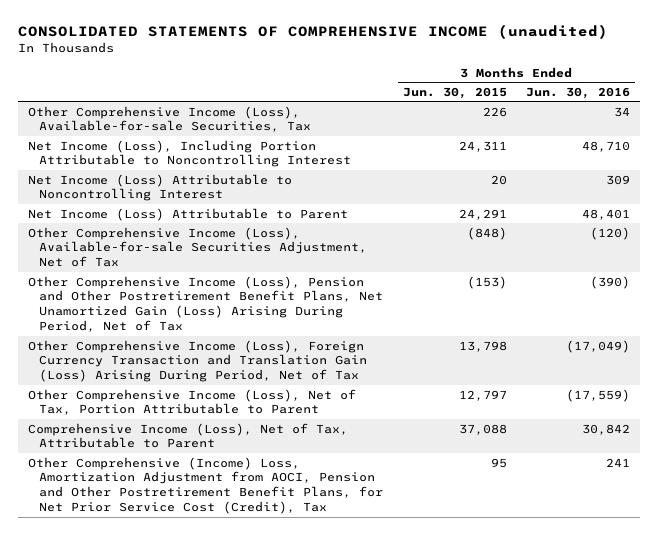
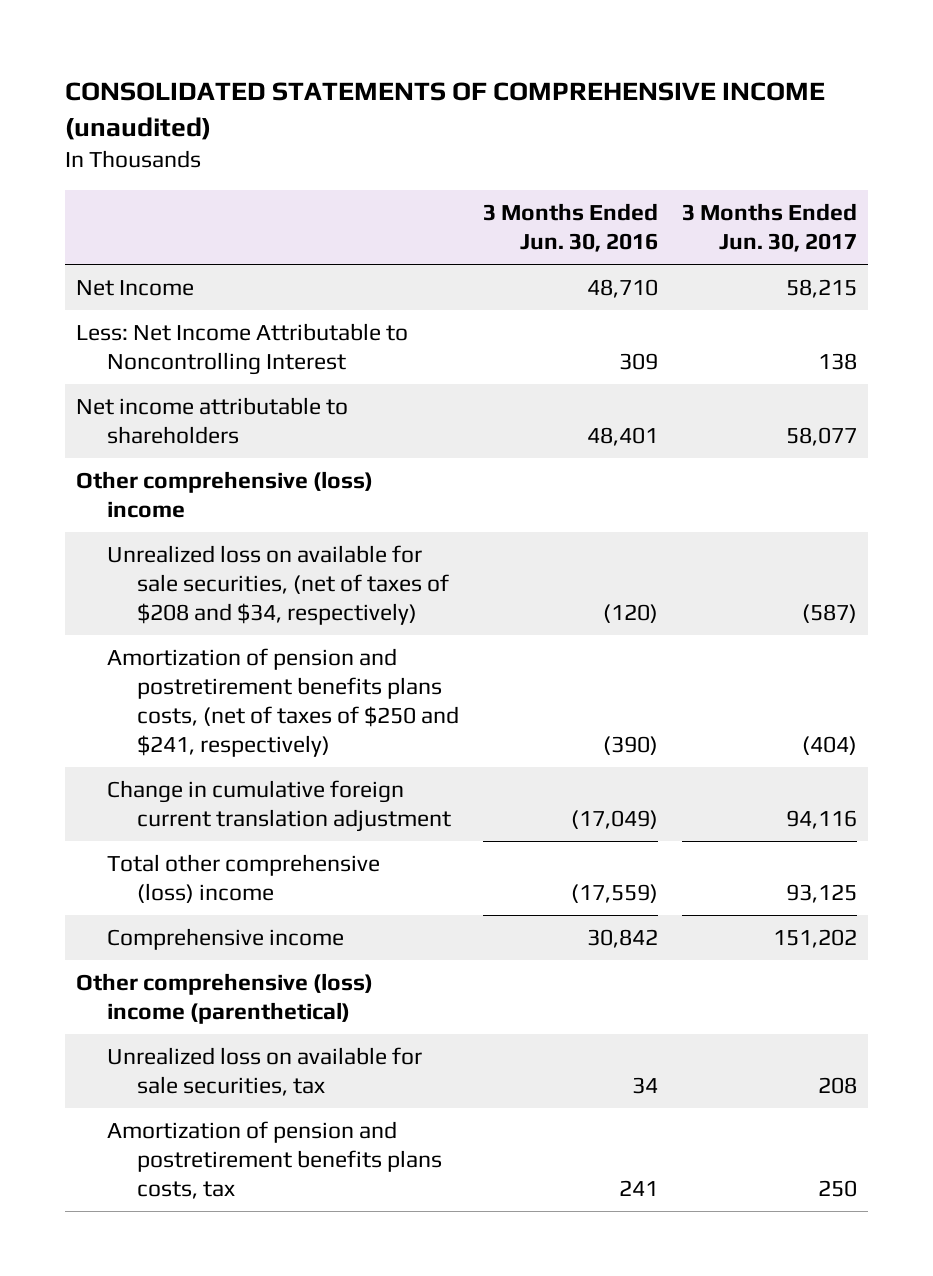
- | 3 Months Ended Jun. 30, 2015 | 3 Months Ended Jun. 30, 2016
+ | 3 Months Ended Jun. 30, 2016 | 3 Months Ended Jun. 30, 2017
- Other Comprehensive Income (Loss), Available-for-sale Securities, Tax | 226 | 34
- Net Income (Loss), Including Portion Attributable to Noncontrolling Interest | 24,311 | 48,710
- Net Income (Loss) Attributable to Noncontrolling Interest | 20 | 309
- Net Income (Loss) Attributable to Parent | 24,291 | 48,401
- Other Comprehensive Income (Loss), Available-for-sale Securities Adjustment, Net of Tax | (848) | (120)
- Other Comprehensive Income (Loss), Pension and Other Postretirement Benefit Plans, Net Unamortized Gain (Loss) Arising During Period, Net of Tax | (153) | (390)
- Other Comprehensive Income (Loss), Foreign Currency Transaction and Translation Gain (Loss) Arising During Period, Net of Tax | 13,798 | (17,049)
- Other Comprehensive Income (Loss), Net of Tax, Portion Attributable to Parent | 12,797 | (17,559)
- Comprehensive Income (Loss), Net of Tax, Attributable to Parent | 37,088 | 30,842
- Other Comprehensive (Income) Loss, Amortization Adjustment from AOCI, Pension and Other Postretirement Benefit Plans, for Net Prior Service Cost (Credit), Tax | 95 | 241
+ Net Income | 48,710 | 58,215
+ Less: Net Income Attributable to Noncontrolling Interest | 309 | 138
+ Net income attributable to shareholders | 48,401 | 58,077
+ Other comprehensive (loss) income
+ Unrealized loss on available for sale securities, (net of taxes of $208 and $34, respectively) | (120) | (587)
+ Amortization of pension and postretirement benefits plans costs, (net of taxes of $250 and $241, respectively) | (390) | (404)
+ Change in cumulative foreign current translation adjustment | (17,049) | 94,116
+ Total other comprehensive (loss) income | (17,559) | 93,125
+ Comprehensive income | 30,842 | 151,202
+ Other comprehensive (loss) income (parenthetical)
+ Unrealized loss on available for sale securities, tax | 34 | 208
+ Amortization of pension and postretirement benefits plans costs, tax | 241 | 250

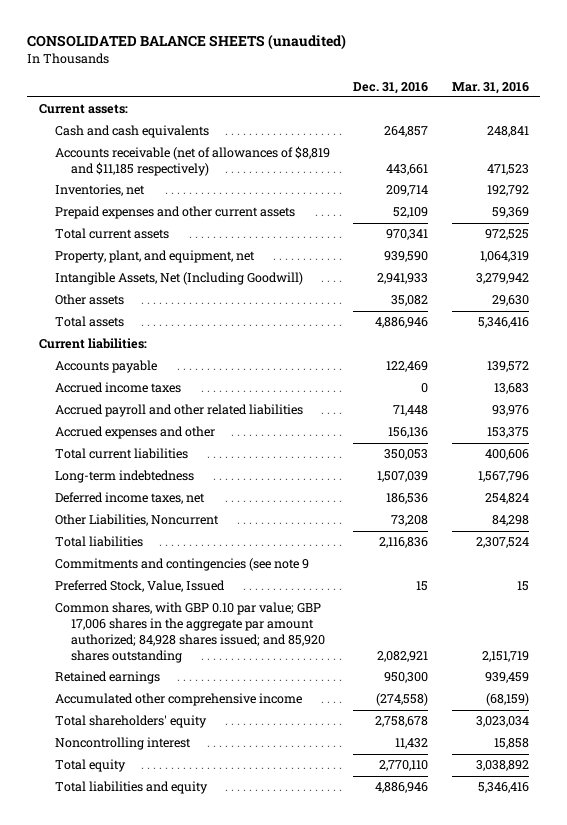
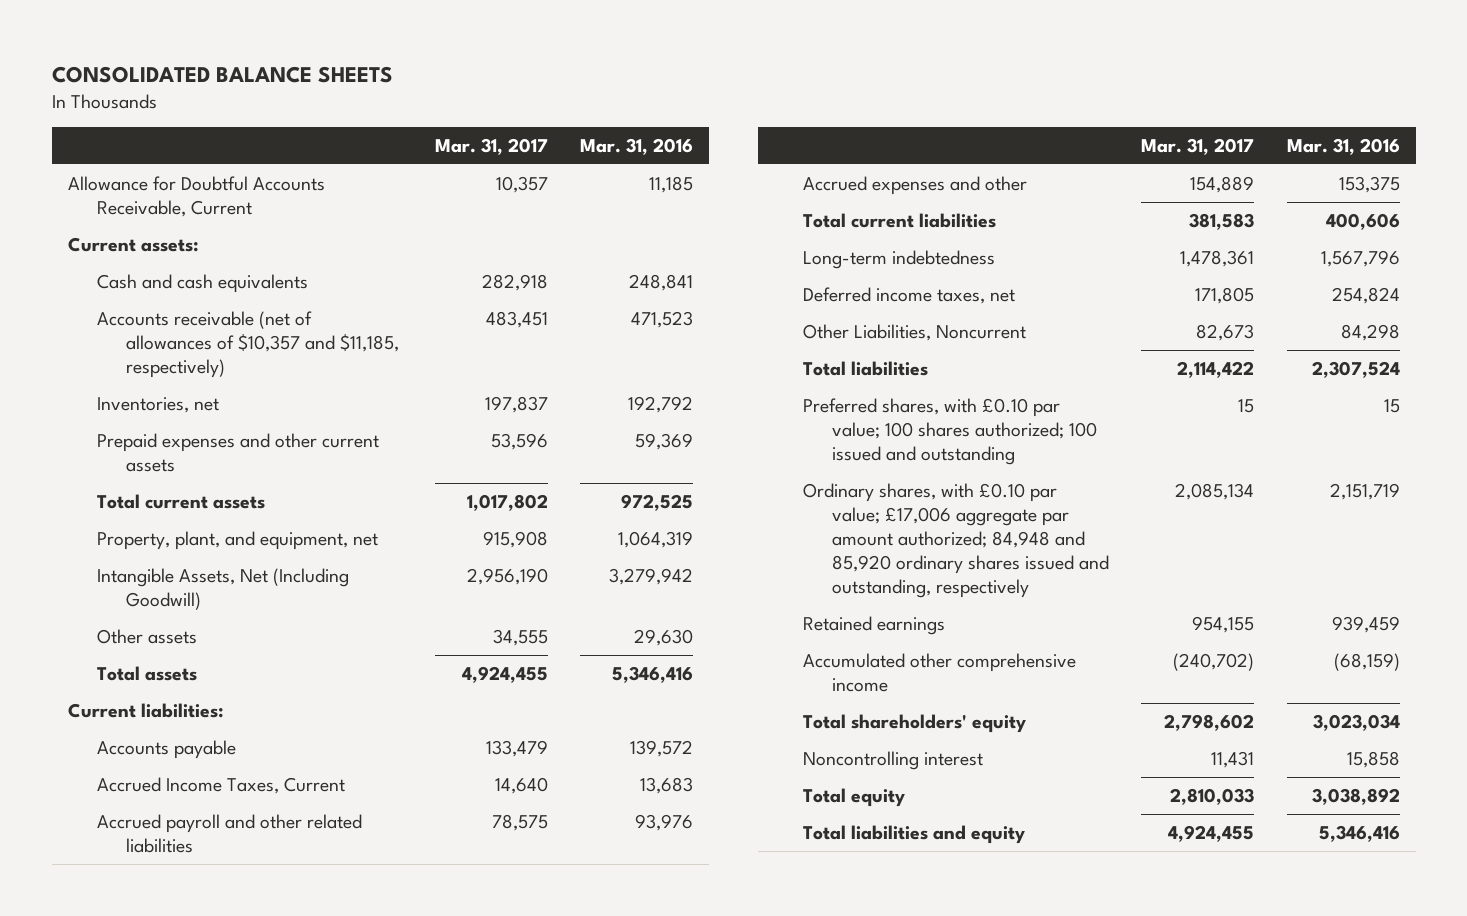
- CONSOLIDATED BALANCE SHEETS (unaudited)
+ CONSOLIDATED BALANCE SHEETS
- | Dec. 31, 2016 | Mar. 31, 2016
+ | Mar. 31, 2017 | Mar. 31, 2016
+ Allowance for Doubtful Accounts Receivable, Current | 10,357 | 11,185
- Accounts receivable (net of allowances of $8,819 and $11,185 respectively) | 443,661 | 471,523
+ Accounts receivable (net of allowances of $10,357 and $11,185, respectively) | 483,451 | 471,523
- Accrued income taxes | 0 | 13,683
+ Accrued Income Taxes, Current | 14,640 | 13,683
- Commitments and contingencies (see note 9
- Preferred Stock, Value, Issued | 15 | 15
- Common shares, with GBP 0.10 par value; GBP 17,006 shares in the aggregate par amount authorized; 84,928 shares issued; and 85,920 shares outstanding | 2,082,921 | 2,151,719
+ Preferred shares, with £0.10 par value; 100 shares authorized; 100 issued and outstanding | 15 | 15
+ Ordinary shares, with £0.10 par value; £17,006 aggregate par amount authorized; 84,948 and 85,920 ordinary shares issued and outstanding, respectively | 2,085,134 | 2,151,719

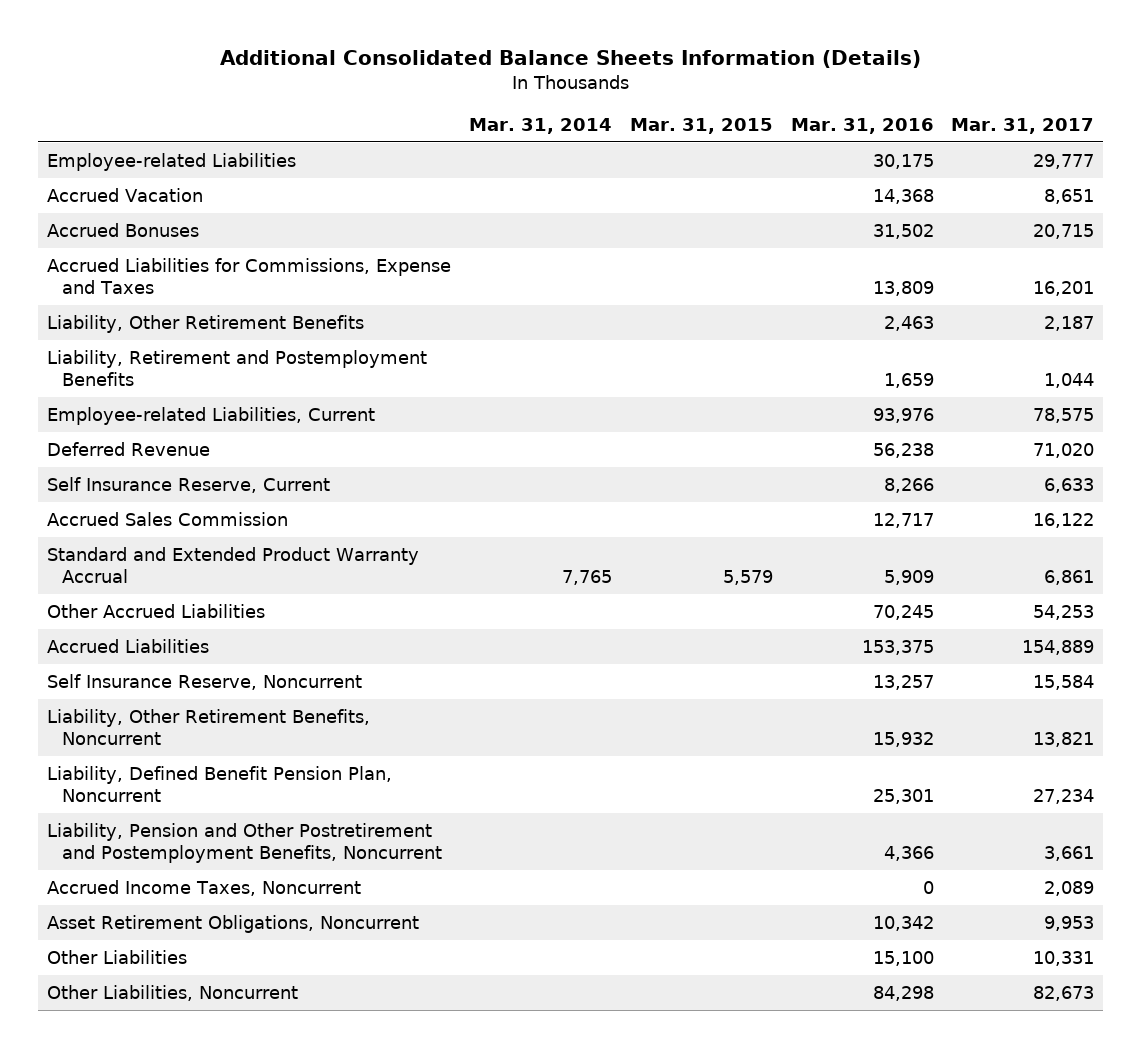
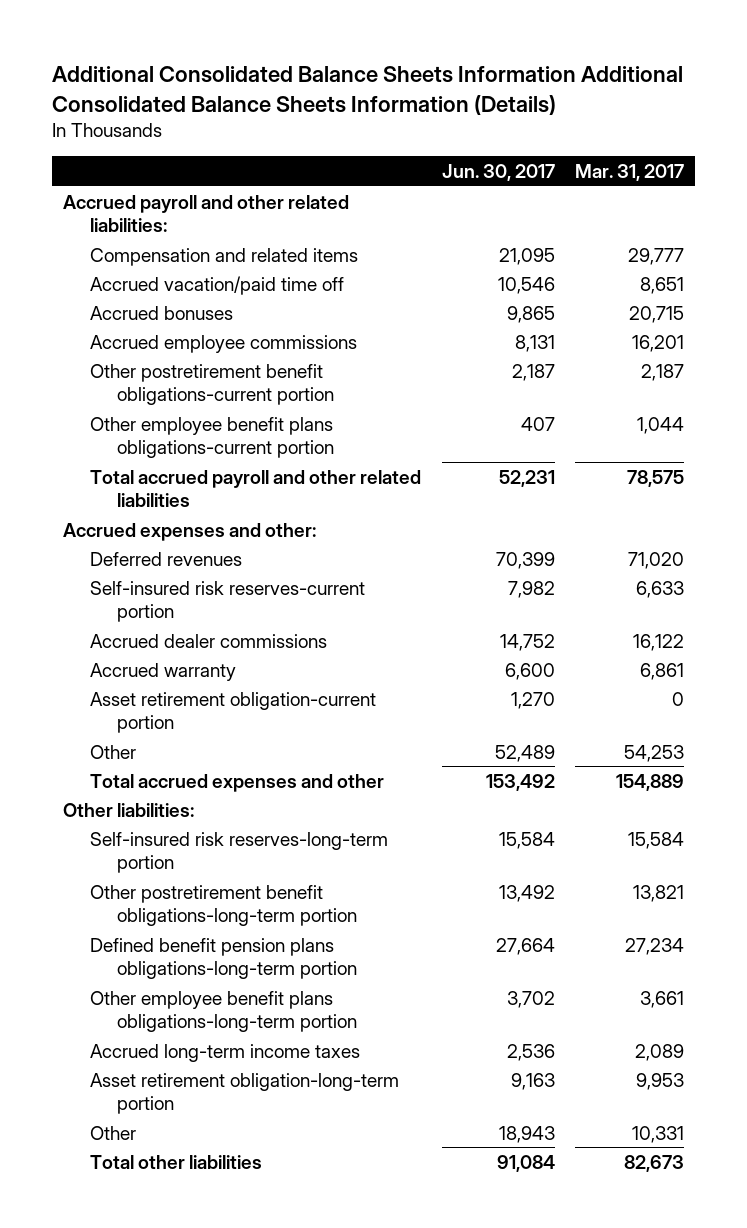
- Additional Consolidated Balance Sheets Information (Details)
+ Additional Consolidated Balance Sheets Information Additional Consolidated Balance Sheets Information (Details)
- | Mar. 31, 2014 | Mar. 31, 2015 | Mar. 31, 2016 | Mar. 31, 2017
+ | Jun. 30, 2017 | Mar. 31, 2017
- Employee-related Liabilities | | | 30,175 | 29,777
- Accrued Vacation | | | 14,368 | 8,651
- Accrued Bonuses | | | 31,502 | 20,715
- Accrued Liabilities for Commissions, Expense and Taxes | | | 13,809 | 16,201
- Liability, Other Retirement Benefits | | | 2,463 | 2,187
- Liability, Retirement and Postemployment Benefits | | | 1,659 | 1,044
- Employee-related Liabilities, Current | | | 93,976 | 78,575
- Deferred Revenue | | | 56,238 | 71,020
- Self Insurance Reserve, Current | | | 8,266 | 6,633
- Accrued Sales Commission | | | 12,717 | 16,122
- Standard and Extended Product Warranty Accrual | 7,765 | 5,579 | 5,909 | 6,861
- Other Accrued Liabilities | | | 70,245 | 54,253
- Accrued Liabilities | | | 153,375 | 154,889
- Self Insurance Reserve, Noncurrent | | | 13,257 | 15,584
- Liability, Other Retirement Benefits, Noncurrent | | | 15,932 | 13,821
- Liability, Defined Benefit Pension Plan, Noncurrent | | | 25,301 | 27,234
- Liability, Pension and Other Postretirement and Postemployment Benefits, Noncurrent | | | 4,366 | 3,661
- Accrued Income Taxes, Noncurrent | | | 0 | 2,089
- Asset Retirement Obligations, Noncurrent | | | 10,342 | 9,953
- Other Liabilities | | | 15,100 | 10,331
- Other Liabilities, Noncurrent | | | 84,298 | 82,673
+ Accrued payroll and other related liabilities:
+ Compensation and related items | 21,095 | 29,777
+ Accrued vacation/paid time off | 10,546 | 8,651
+ Accrued bonuses | 9,865 | 20,715
+ Accrued employee commissions | 8,131 | 16,201
+ Other postretirement benefit obligations-current portion | 2,187 | 2,187
+ Other employee benefit plans obligations-current portion | 407 | 1,044
+ Total accrued payroll and other related liabilities | 52,231 | 78,575
+ Accrued expenses and other:
+ Deferred revenues | 70,399 | 71,020
+ Self-insured risk reserves-current portion | 7,982 | 6,633
+ Accrued dealer commissions | 14,752 | 16,122
+ Accrued warranty | 6,600 | 6,861
+ Asset retirement obligation-current portion | 1,270 | 0
+ Other | 52,489 | 54,253
+ Total accrued expenses and other | 153,492 | 154,889
+ Other liabilities:
+ Self-insured risk reserves-long-term portion | 15,584 | 15,584
+ Other postretirement benefit obligations-long-term portion | 13,492 | 13,821
+ Defined benefit pension plans obligations-long-term portion | 27,664 | 27,234
+ Other employee benefit plans obligations-long-term portion | 3,702 | 3,661
+ Accrued long-term income taxes | 2,536 | 2,089
+ Asset retirement obligation-long-term portion | 9,163 | 9,953
+ Other | 18,943 | 10,331
+ Total other liabilities | 91,084 | 82,673

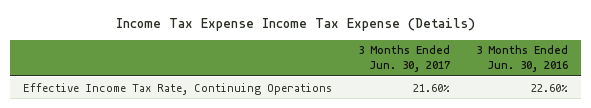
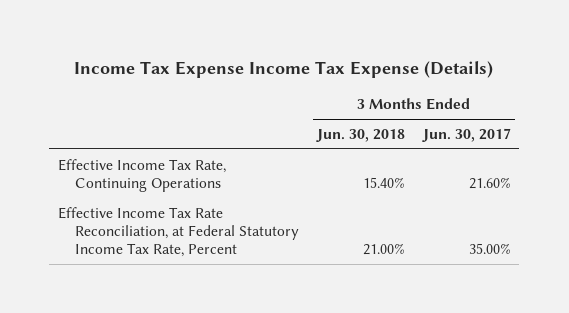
- | 3 Months Ended Jun. 30, 2017 | 3 Months Ended Jun. 30, 2016
+ | 3 Months Ended Jun. 30, 2018 | 3 Months Ended Jun. 30, 2017
+ Effective Income Tax Rate Reconciliation, at Federal Statutory Income Tax Rate, Percent | 21.00% | 35.00%

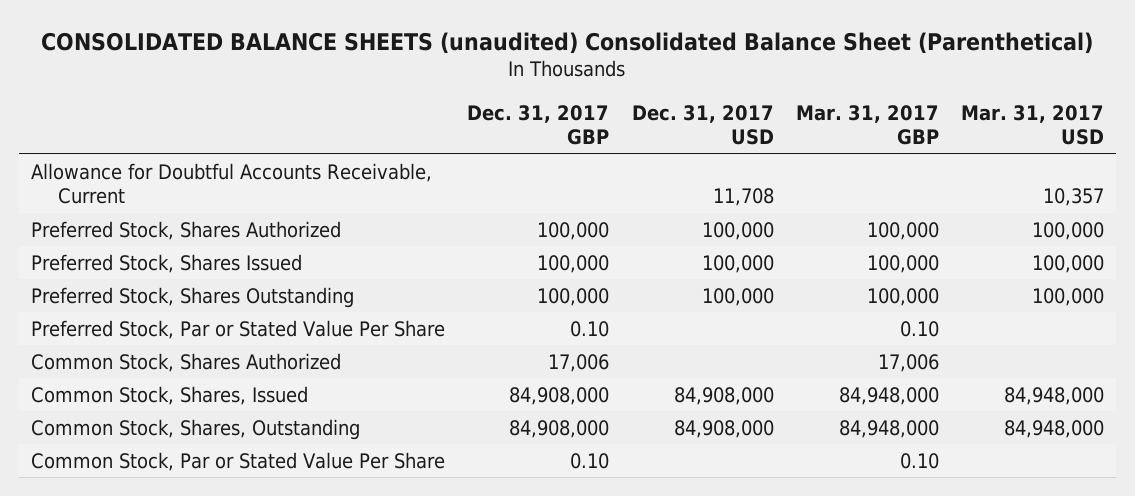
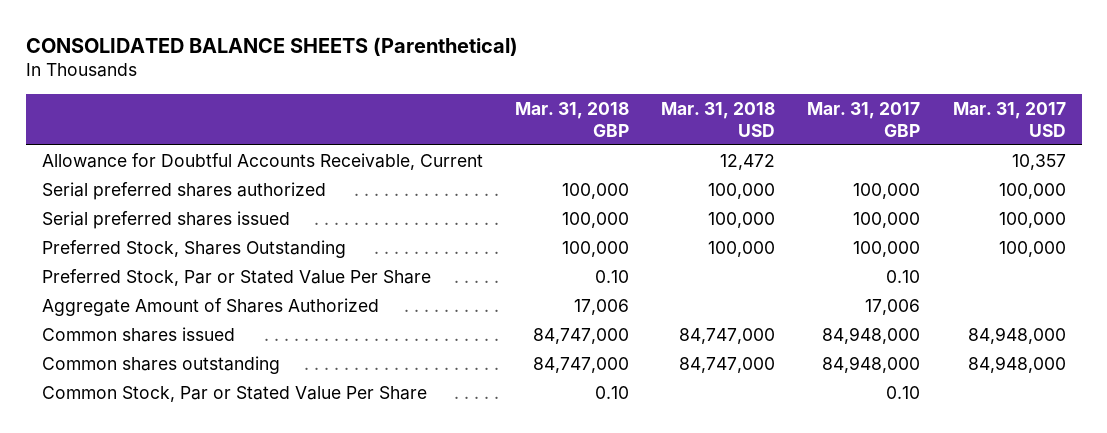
- CONSOLIDATED BALANCE SHEETS (unaudited) Consolidated Balance Sheet (Parenthetical)
+ CONSOLIDATED BALANCE SHEETS (Parenthetical)
- | Dec. 31, 2017 GBP | Dec. 31, 2017 USD | Mar. 31, 2017 GBP | Mar. 31, 2017 USD
+ | Mar. 31, 2018 GBP | Mar. 31, 2018 USD | Mar. 31, 2017 GBP | Mar. 31, 2017 USD
- Preferred Stock, Shares Authorized | 100,000 | 100,000 | 100,000 | 100,000
- Preferred Stock, Shares Issued | 100,000 | 100,000 | 100,000 | 100,000
+ Serial preferred shares authorized | 100,000 | 100,000 | 100,000 | 100,000
+ Serial preferred shares issued | 100,000 | 100,000 | 100,000 | 100,000
- Common Stock, Shares Authorized | 17,006 | | 17,006 |
- Common Stock, Shares, Issued | 84,908,000 | 84,908,000 | 84,948,000 | 84,948,000
- Common Stock, Shares, Outstanding | 84,908,000 | 84,908,000 | 84,948,000 | 84,948,000
+ Aggregate Amount of Shares Authorized | 17,006 | | 17,006 |
+ Common shares issued | 84,747,000 | 84,747,000 | 84,948,000 | 84,948,000
+ Common shares outstanding | 84,747,000 | 84,747,000 | 84,948,000 | 84,948,000

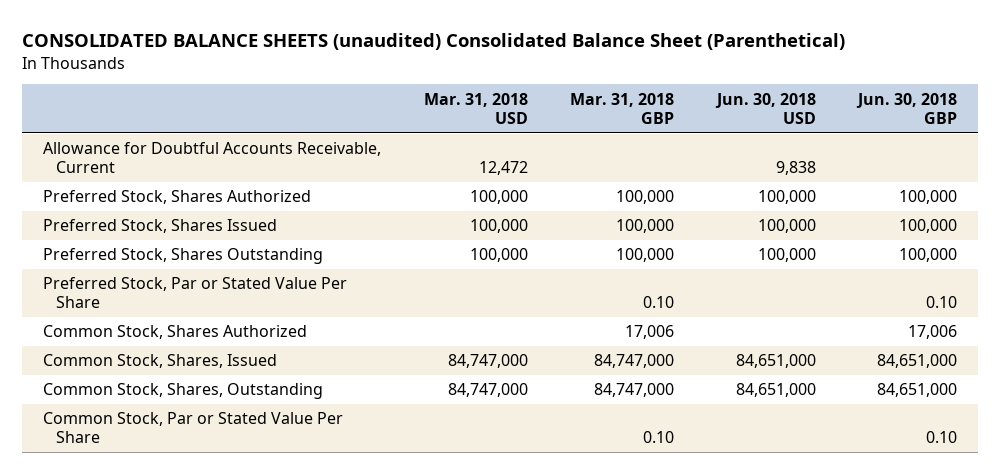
- CONSOLIDATED BALANCE SHEETS (Parenthetical)
+ CONSOLIDATED BALANCE SHEETS (unaudited) Consolidated Balance Sheet (Parenthetical)
- | Mar. 31, 2018 GBP | Mar. 31, 2018 USD | Mar. 31, 2017 GBP | Mar. 31, 2017 USD
+ | Mar. 31, 2018 USD | Mar. 31, 2018 GBP | Jun. 30, 2018 USD | Jun. 30, 2018 GBP
- Serial preferred shares authorized | 100,000 | 100,000 | 100,000 | 100,000
- Serial preferred shares issued | 100,000 | 100,000 | 100,000 | 100,000
+ Preferred Stock, Shares Authorized | 100,000 | 100,000 | 100,000 | 100,000
+ Preferred Stock, Shares Issued | 100,000 | 100,000 | 100,000 | 100,000
- Aggregate Amount of Shares Authorized | 17,006 | | 17,006 |
- Common shares issued | 84,747,000 | 84,747,000 | 84,948,000 | 84,948,000
- Common shares outstanding | 84,747,000 | 84,747,000 | 84,948,000 | 84,948,000
+ Common Stock, Shares Authorized | | 17,006 | | 17,006
+ Common Stock, Shares, Issued | 84,747,000 | 84,747,000 | 84,651,000 | 84,651,000
+ Common Stock, Shares, Outstanding | 84,747,000 | 84,747,000 | 84,651,000 | 84,651,000

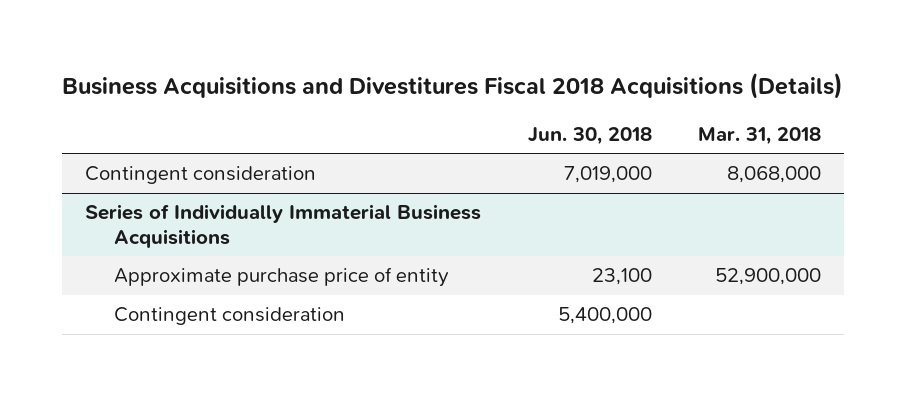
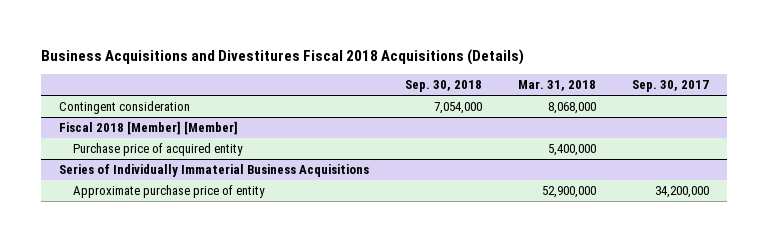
- | Jun. 30, 2018 | Mar. 31, 2018
+ | Sep. 30, 2018 | Mar. 31, 2018 | Sep. 30, 2017
+ Fiscal 2018 [Member] [Member]
+ Purchase price of acquired entity | | 5,400,000 |
@ Series of Individually Immaterial Business Acquisitions
- Contingent consideration | 5,400,000 |

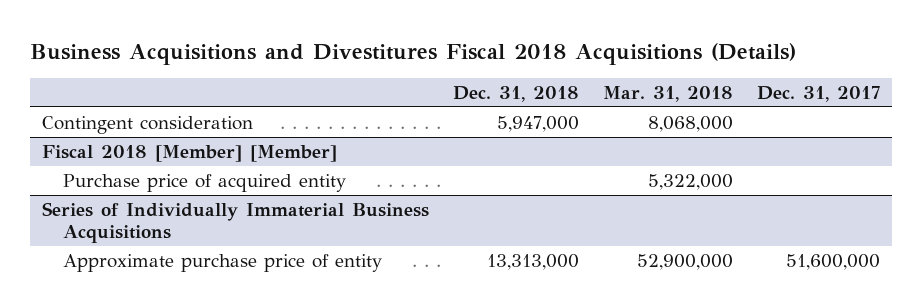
- | Sep. 30, 2018 | Mar. 31, 2018 | Sep. 30, 2017
+ | Dec. 31, 2018 | Mar. 31, 2018 | Dec. 31, 2017
@ Fiscal 2018 [Member] [Member]
- Purchase price of acquired entity | | 5,400,000 |
+ Purchase price of acquired entity | | 5,322,000 |

